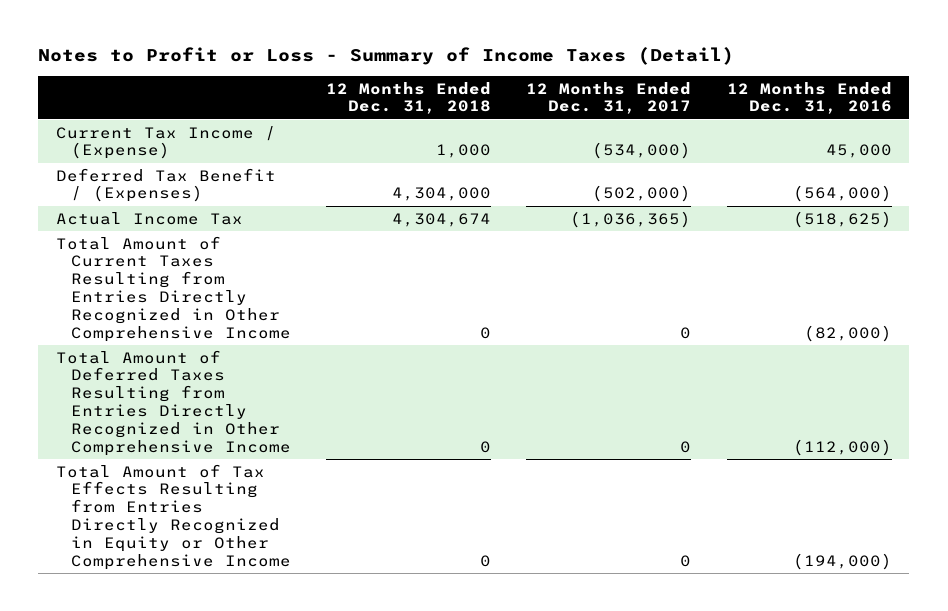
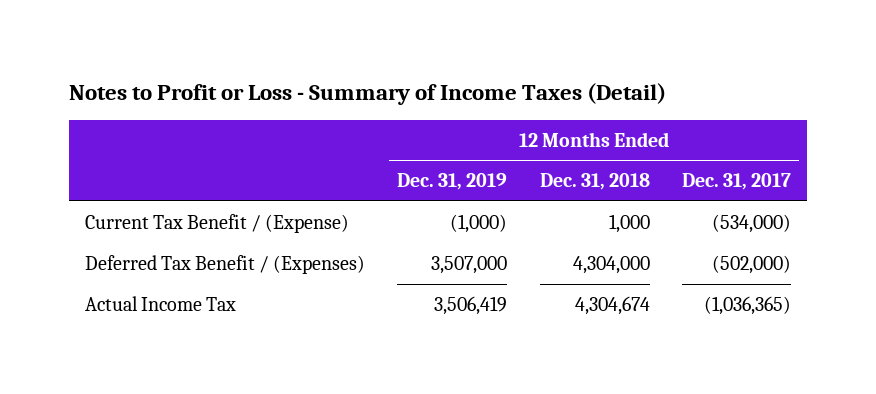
- | 12 Months Ended Dec. 31, 2018 | 12 Months Ended Dec. 31, 2017 | 12 Months Ended Dec. 31, 2016
+ | 12 Months Ended Dec. 31, 2019 | 12 Months Ended Dec. 31, 2018 | 12 Months Ended Dec. 31, 2017
- Current Tax Income / (Expense) | 1,000 | (534,000) | 45,000
+ Current Tax Benefit / (Expense) | (1,000) | 1,000 | (534,000)
- Total Amount of Current Taxes Resulting from Entries Directly Recognized in Other Comprehensive Income | 0 | 0 | (82,000)
- Total Amount of Deferred Taxes Resulting from Entries Directly Recognized in Other Comprehensive Income | 0 | 0 | (112,000)
- Total Amount of Tax Effects Resulting from Entries Directly Recognized in Equity or Other Comprehensive Income | 0 | 0 | (194,000)

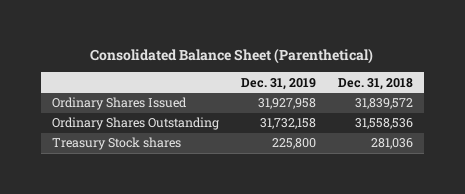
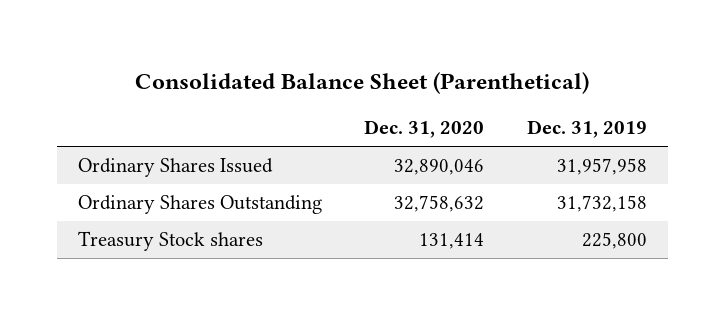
- | Dec. 31, 2019 | Dec. 31, 2018
+ | Dec. 31, 2020 | Dec. 31, 2019
- Ordinary Shares Issued | 31,927,958 | 31,839,572
+ Ordinary Shares Issued | 32,890,046 | 31,957,958

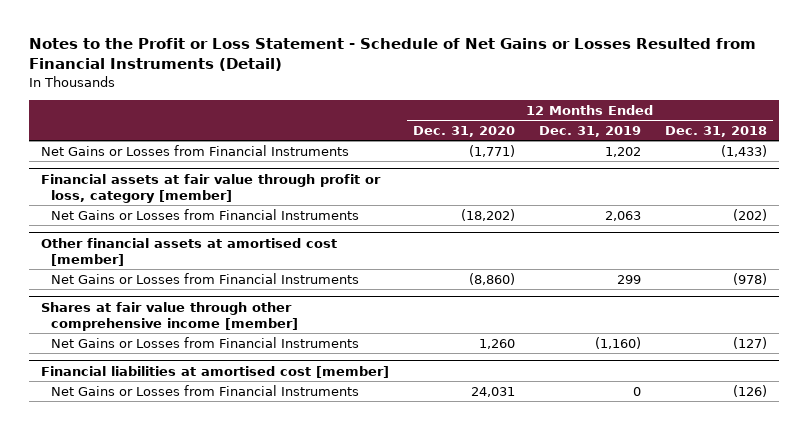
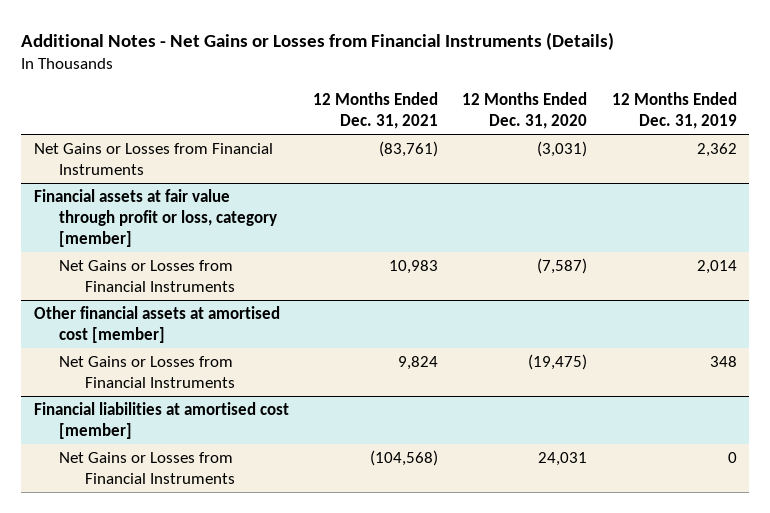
- Notes to the Profit or Loss Statement - Schedule of Net Gains or Losses Resulted from Financial Instruments (Detail)
+ Additional Notes - Net Gains or Losses from Financial Instruments (Details)
- | 12 Months Ended Dec. 31, 2020 | 12 Months Ended Dec. 31, 2019 | 12 Months Ended Dec. 31, 2018
+ | 12 Months Ended Dec. 31, 2021 | 12 Months Ended Dec. 31, 2020 | 12 Months Ended Dec. 31, 2019
- Net Gains or Losses from Financial Instruments | (1,771) | 1,202 | (1,433)
+ Net Gains or Losses from Financial Instruments | (83,761) | (3,031) | 2,362
@ Financial assets at fair value through profit or loss, category [member]
- Net Gains or Losses from Financial Instruments | (18,202) | 2,063 | (202)
+ Net Gains or Losses from Financial Instruments | 10,983 | (7,587) | 2,014
@ Other financial assets at amortised cost [member]
- Net Gains or Losses from Financial Instruments | (8,860) | 299 | (978)
- Shares at fair value through other comprehensive income [member]
- Net Gains or Losses from Financial Instruments | 1,260 | (1,160) | (127)
@ Other financial assets at amortised cost [member]
+ Net Gains or Losses from Financial Instruments | 9,824 | (19,475) | 348

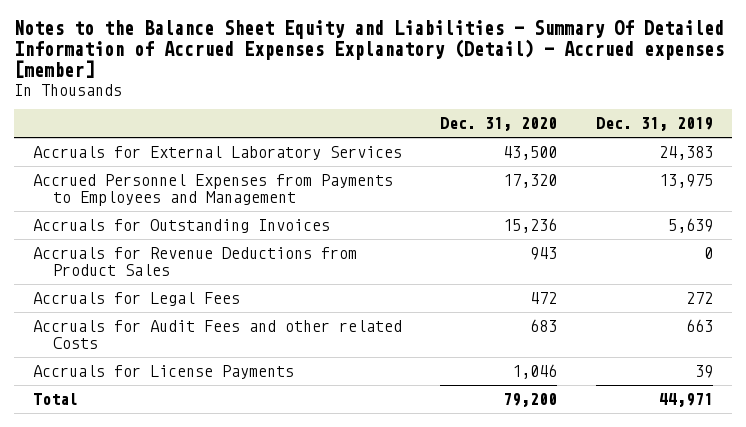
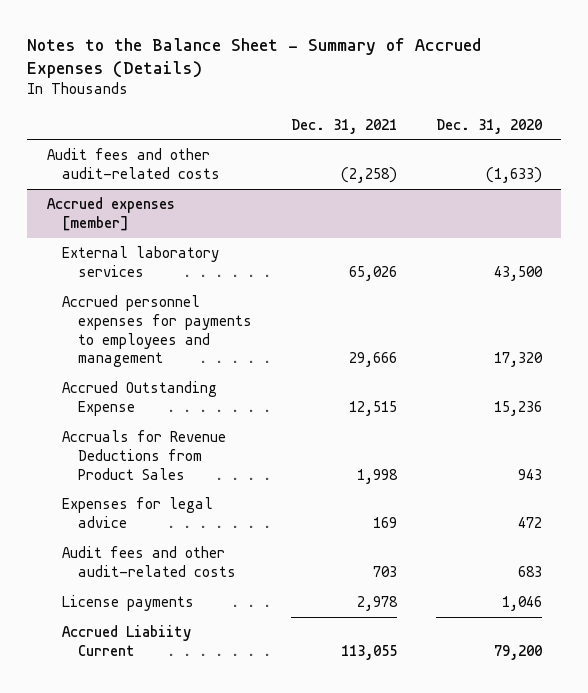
- Notes to the Balance Sheet Equity and Liabilities - Summary Of Detailed Information of Accrued Expenses Explanatory (Detail) - Accrued expenses [member]
+ Notes to the Balance Sheet - Summary of Accrued Expenses (Details)
- | Dec. 31, 2020 | Dec. 31, 2019
+ | Dec. 31, 2021 | Dec. 31, 2020
- Accruals for External Laboratory Services | 43,500 | 24,383
- Accrued Personnel Expenses from Payments to Employees and Management | 17,320 | 13,975
- Accruals for Outstanding Invoices | 15,236 | 5,639
+ Audit fees and other audit-related costs | (2,258) | (1,633)
+ Accrued expenses [member]
+ External laboratory services | 65,026 | 43,500
+ Accrued personnel expenses for payments to employees and management | 29,666 | 17,320
+ Accrued Outstanding Expense | 12,515 | 15,236
- Accruals for Legal Fees | 472 | 272
- Accruals for Audit Fees and other related Costs | 683 | 663
- Accruals for License Payments | 1,046 | 39
- Total | 79,200 | 44,971
+ Expenses for legal advice | 169 | 472
+ Audit fees and other audit-related costs | 703 | 683
+ License payments | 2,978 | 1,046
+ Accrued Liabiity Current | 113,055 | 79,200

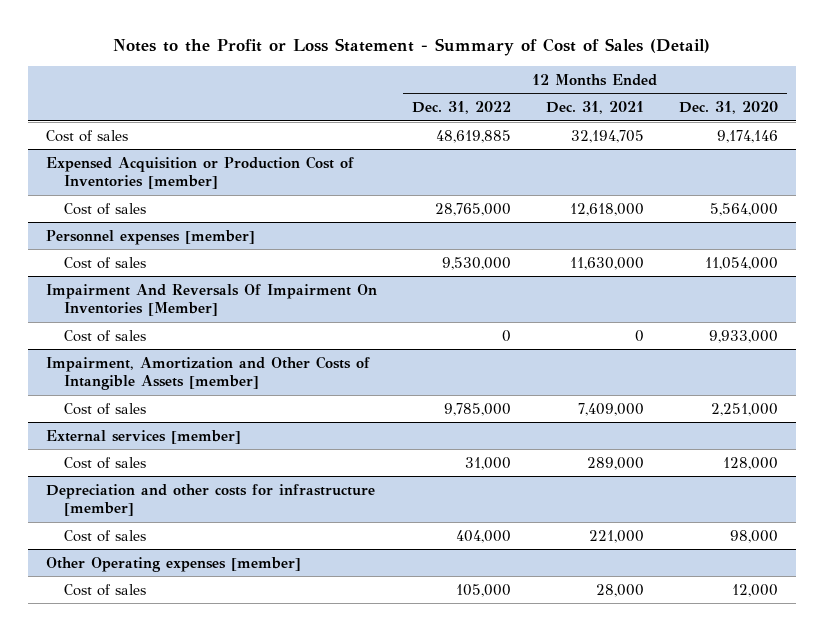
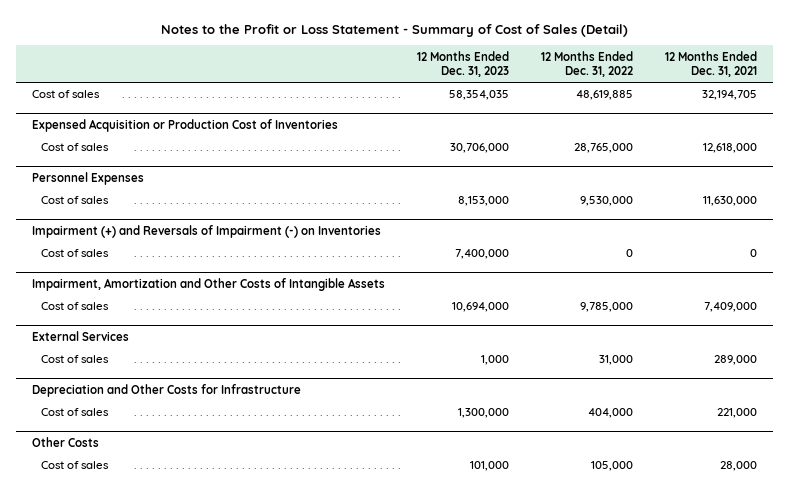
- | 12 Months Ended Dec. 31, 2022 | 12 Months Ended Dec. 31, 2021 | 12 Months Ended Dec. 31, 2020
+ | 12 Months Ended Dec. 31, 2023 | 12 Months Ended Dec. 31, 2022 | 12 Months Ended Dec. 31, 2021
- Expensed Acquisition or Production Cost of Inventories [member]
+ Expensed Acquisition or Production Cost of Inventories
- Personnel expenses [member]
+ Personnel Expenses
- Impairment And Reversals Of Impairment On Inventories [Member]
+ Impairment (+) and Reversals of Impairment (-) on Inventories
- Impairment, Amortization and Other Costs of Intangible Assets [member]
+ Impairment, Amortization and Other Costs of Intangible Assets
- External services [member]
+ External Services
- Depreciation and other costs for infrastructure [member]
+ Depreciation and Other Costs for Infrastructure
- Other Operating expenses [member]
+ Other Costs

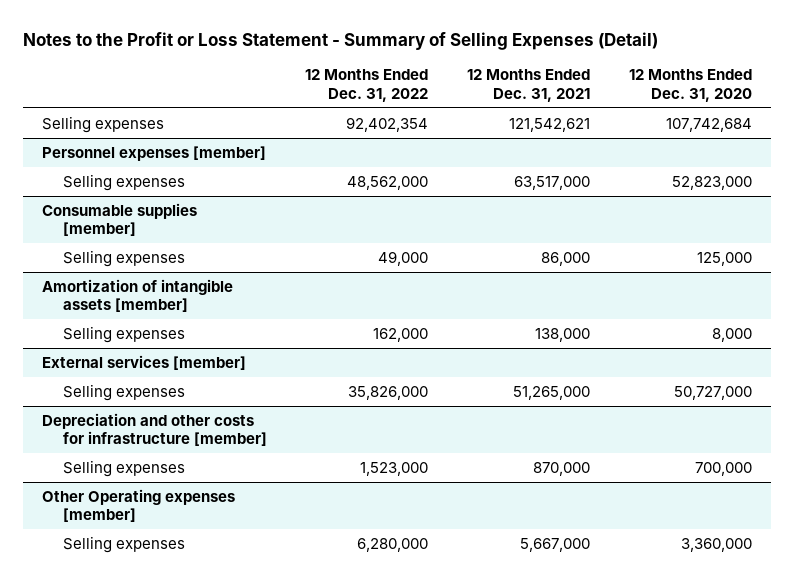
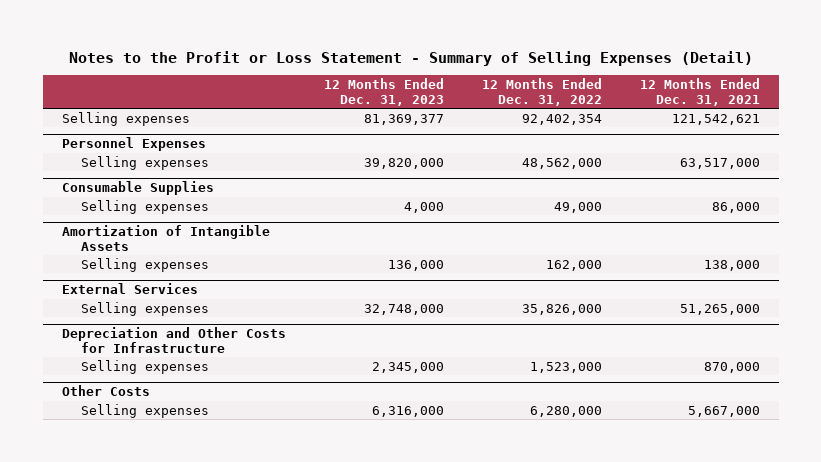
- | 12 Months Ended Dec. 31, 2022 | 12 Months Ended Dec. 31, 2021 | 12 Months Ended Dec. 31, 2020
+ | 12 Months Ended Dec. 31, 2023 | 12 Months Ended Dec. 31, 2022 | 12 Months Ended Dec. 31, 2021
- Personnel expenses [member]
+ Personnel Expenses
- Consumable supplies [member]
+ Consumable Supplies
- Amortization of intangible assets [member]
+ Amortization of Intangible Assets
- External services [member]
+ External Services
- Depreciation and other costs for infrastructure [member]
+ Depreciation and Other Costs for Infrastructure
- Other Operating expenses [member]
+ Other Costs

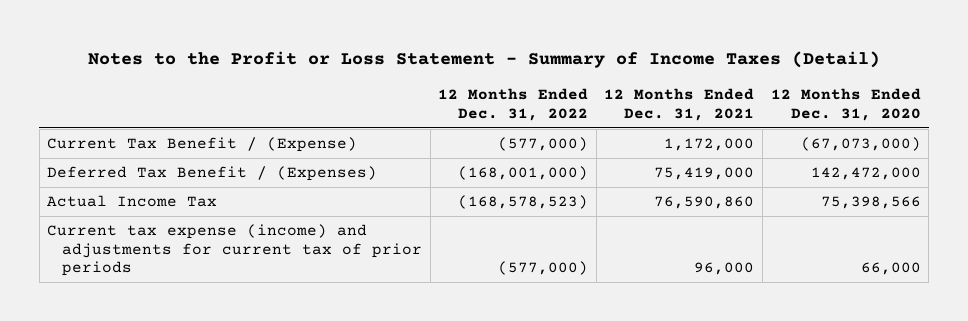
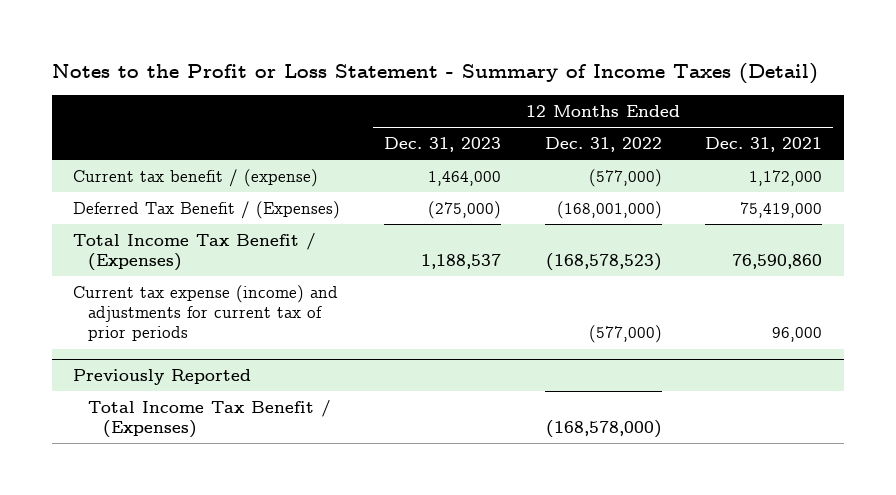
- | 12 Months Ended Dec. 31, 2022 | 12 Months Ended Dec. 31, 2021 | 12 Months Ended Dec. 31, 2020
+ | 12 Months Ended Dec. 31, 2023 | 12 Months Ended Dec. 31, 2022 | 12 Months Ended Dec. 31, 2021
- Current Tax Benefit / (Expense) | (577,000) | 1,172,000 | (67,073,000)
+ Current tax benefit / (expense) | 1,464,000 | (577,000) | 1,172,000
- Actual Income Tax | (168,578,523) | 76,590,860 | 75,398,566
+ Total Income Tax Benefit / (Expenses) | 1,188,537 | (168,578,523) | 76,590,860
+ Previously Reported
+ Total Income Tax Benefit / (Expenses) | | (168,578,000) |

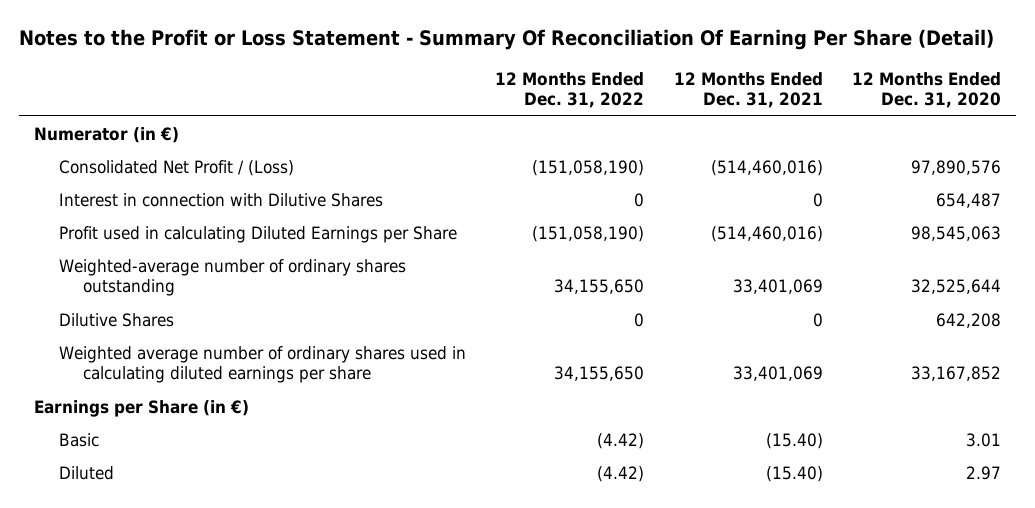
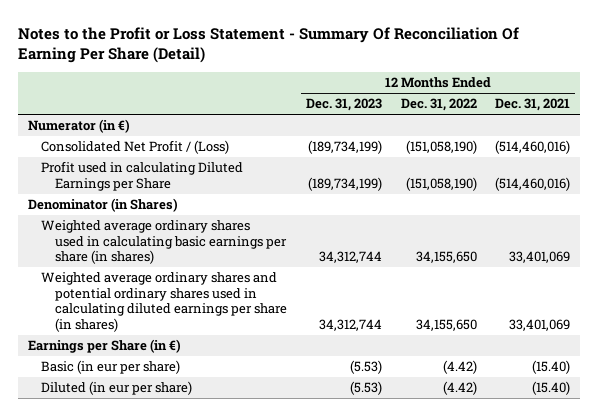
- | 12 Months Ended Dec. 31, 2022 | 12 Months Ended Dec. 31, 2021 | 12 Months Ended Dec. 31, 2020
+ | 12 Months Ended Dec. 31, 2023 | 12 Months Ended Dec. 31, 2022 | 12 Months Ended Dec. 31, 2021
- Interest in connection with Dilutive Shares | 0 | 0 | 654,487
- Weighted-average number of ordinary shares outstanding | 34,155,650 | 33,401,069 | 32,525,644
- Dilutive Shares | 0 | 0 | 642,208
- Weighted average number of ordinary shares used in calculating diluted earnings per share | 34,155,650 | 33,401,069 | 33,167,852
+ Denominator (in Shares)
+ Weighted average ordinary shares used in calculating basic earnings per share (in shares) | 34,312,744 | 34,155,650 | 33,401,069
+ Weighted average ordinary shares and potential ordinary shares used in calculating diluted earnings per share (in shares) | 34,312,744 | 34,155,650 | 33,401,069
- Basic | (4.42) | (15.40) | 3.01
- Diluted | (4.42) | (15.40) | 2.97
+ Basic (in eur per share) | (5.53) | (4.42) | (15.40)
+ Diluted (in eur per share) | (5.53) | (4.42) | (15.40)

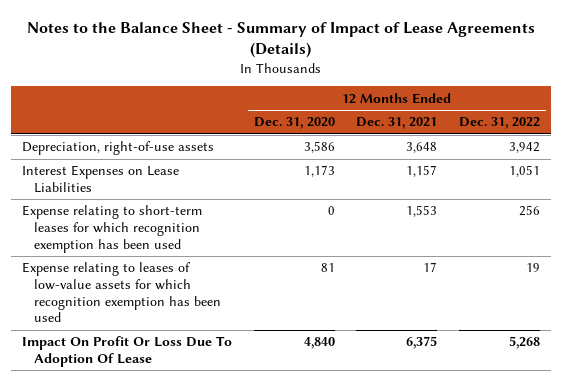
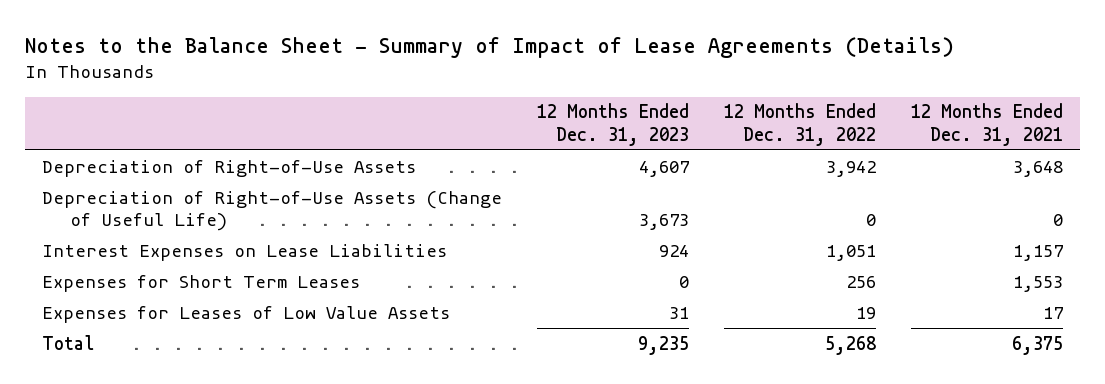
- | 12 Months Ended Dec. 31, 2020 | 12 Months Ended Dec. 31, 2021 | 12 Months Ended Dec. 31, 2022
+ | 12 Months Ended Dec. 31, 2023 | 12 Months Ended Dec. 31, 2022 | 12 Months Ended Dec. 31, 2021
- Depreciation, right-of-use assets | 3,586 | 3,648 | 3,942
+ Depreciation of Right-of-Use Assets | 4,607 | 3,942 | 3,648
+ Depreciation of Right-of-Use Assets (Change of Useful Life) | 3,673 | 0 | 0
- Expense relating to short-term leases for which recognition exemption has been used | 0 | 1,553 | 256
- Expense relating to leases of low-value assets for which recognition exemption has been used | 81 | 17 | 19
- Impact On Profit Or Loss Due To Adoption Of Lease | 4,840 | 6,375 | 5,268
+ Expenses for Short Term Leases | 0 | 256 | 1,553
+ Expenses for Leases of Low Value Assets | 31 | 19 | 17
+ Total | 9,235 | 5,268 | 6,375

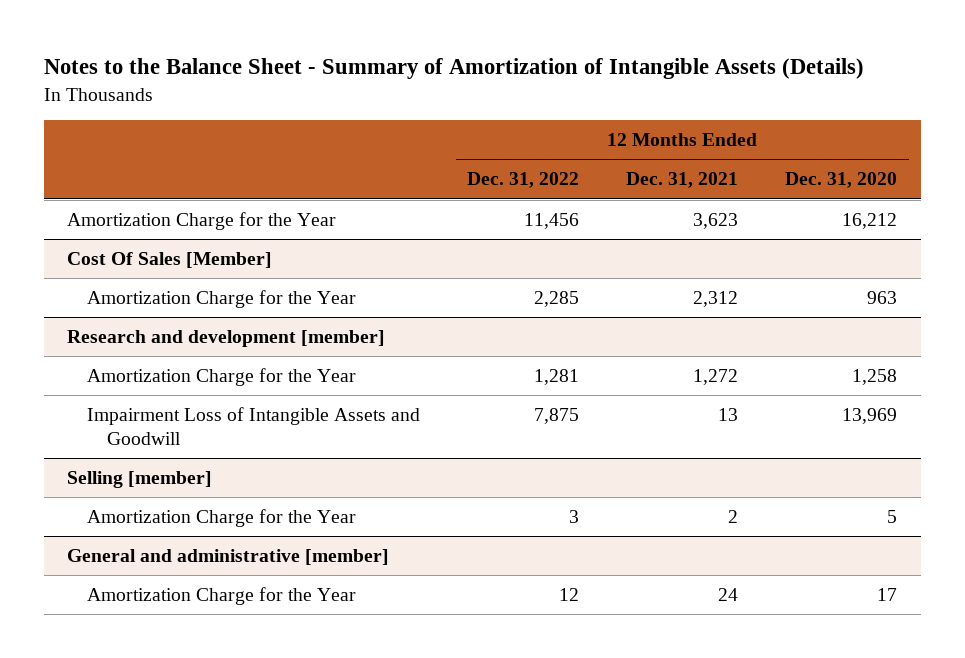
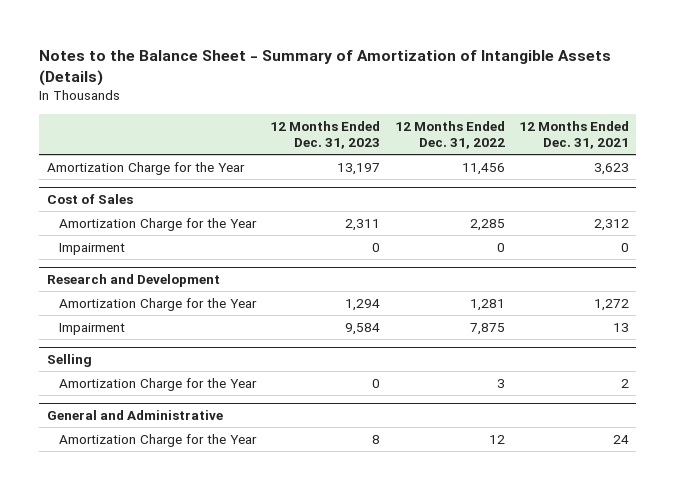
- | 12 Months Ended Dec. 31, 2022 | 12 Months Ended Dec. 31, 2021 | 12 Months Ended Dec. 31, 2020
+ | 12 Months Ended Dec. 31, 2023 | 12 Months Ended Dec. 31, 2022 | 12 Months Ended Dec. 31, 2021
- Cost Of Sales [Member]
+ Cost of Sales
- Research and development [member]
+ Impairment | 0 | 0 | 0
+ Research and Development
- Impairment Loss of Intangible Assets and Goodwill | 7,875 | 13 | 13,969
- Selling [member]
+ Impairment | 9,584 | 7,875 | 13
+ Selling
- General and administrative [member]
+ General and Administrative

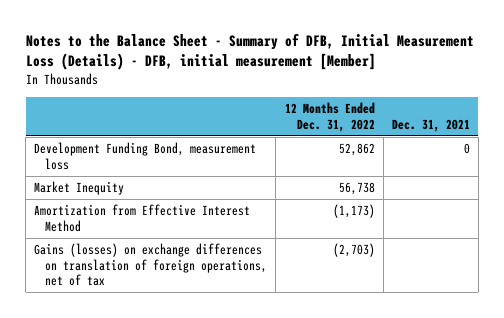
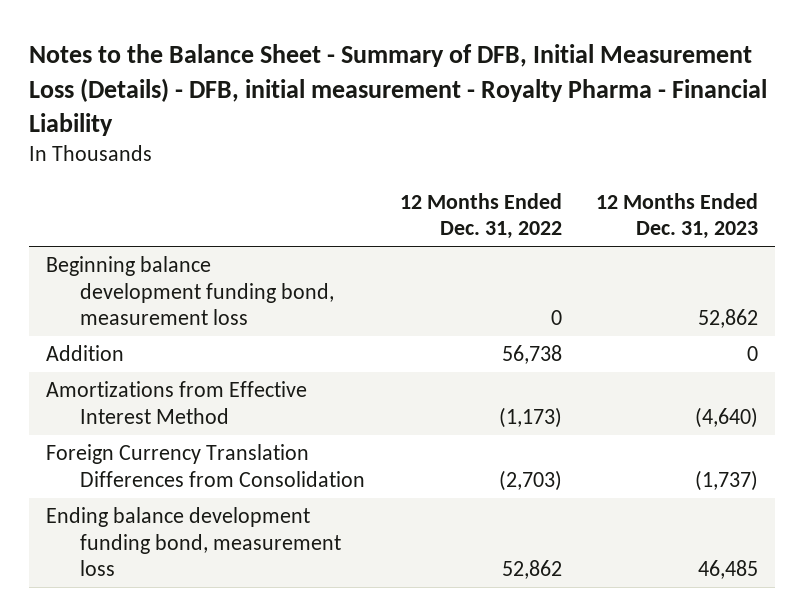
- Notes to the Balance Sheet - Summary of DFB, Initial Measurement Loss (Details) - DFB, initial measurement [Member]
+ Notes to the Balance Sheet - Summary of DFB, Initial Measurement Loss (Details) - DFB, initial measurement - Royalty Pharma - Financial Liability
- | 12 Months Ended Dec. 31, 2022 | Dec. 31, 2021
+ | 12 Months Ended Dec. 31, 2022 | 12 Months Ended Dec. 31, 2023
- Development Funding Bond, measurement loss | 52,862 | 0
- Market Inequity | 56,738 |
- Amortization from Effective Interest Method | (1,173) |
- Gains (losses) on exchange differences on translation of foreign operations, net of tax | (2,703) |
+ Beginning balance development funding bond, measurement loss | 0 | 52,862
+ Addition | 56,738 | 0
+ Amortizations from Effective Interest Method | (1,173) | (4,640)
+ Foreign Currency Translation Differences from Consolidation | (2,703) | (1,737)
+ Ending balance development funding bond, measurement loss | 52,862 | 46,485

